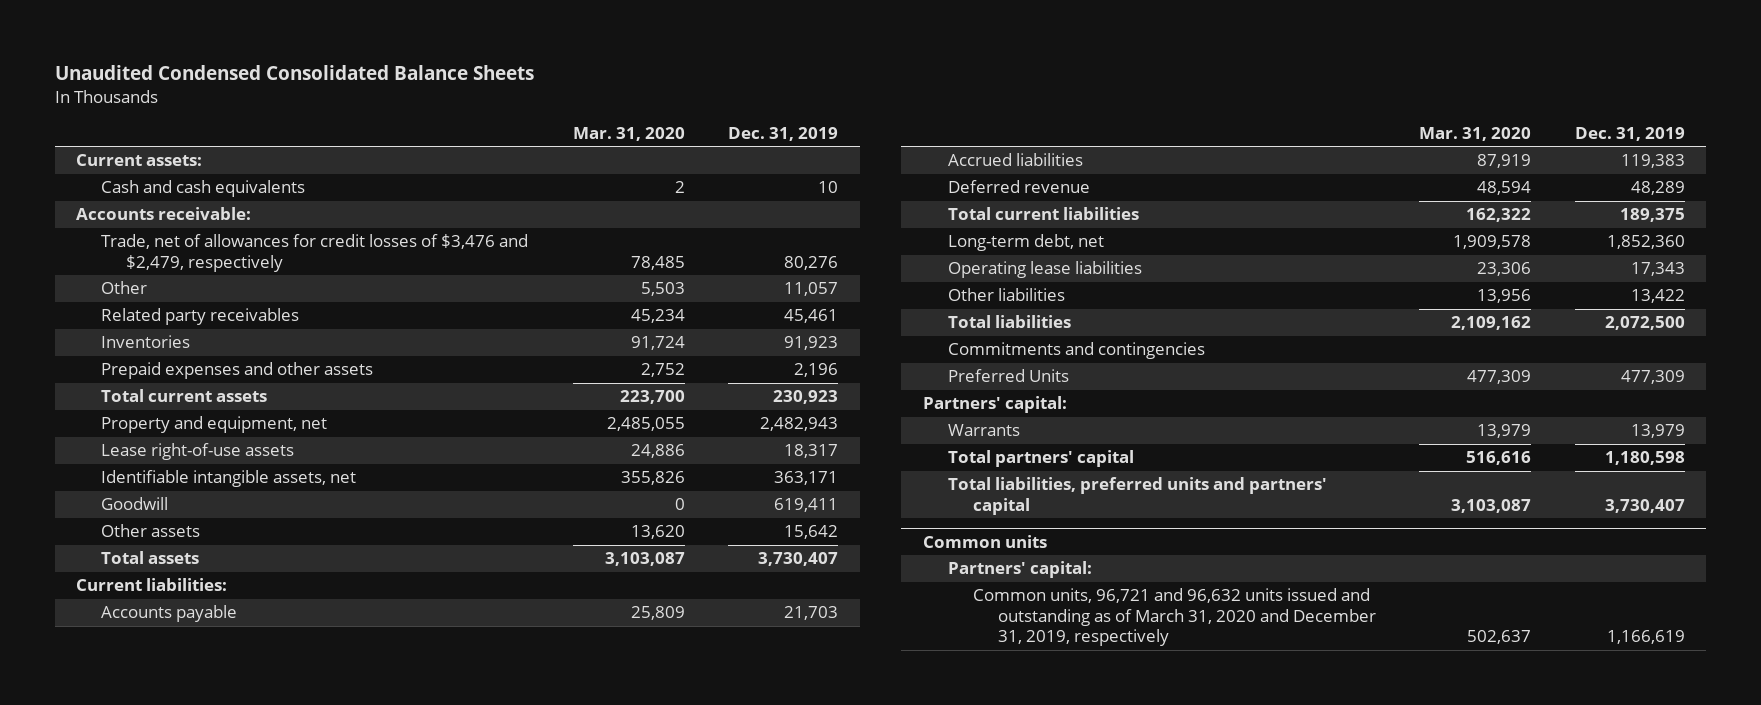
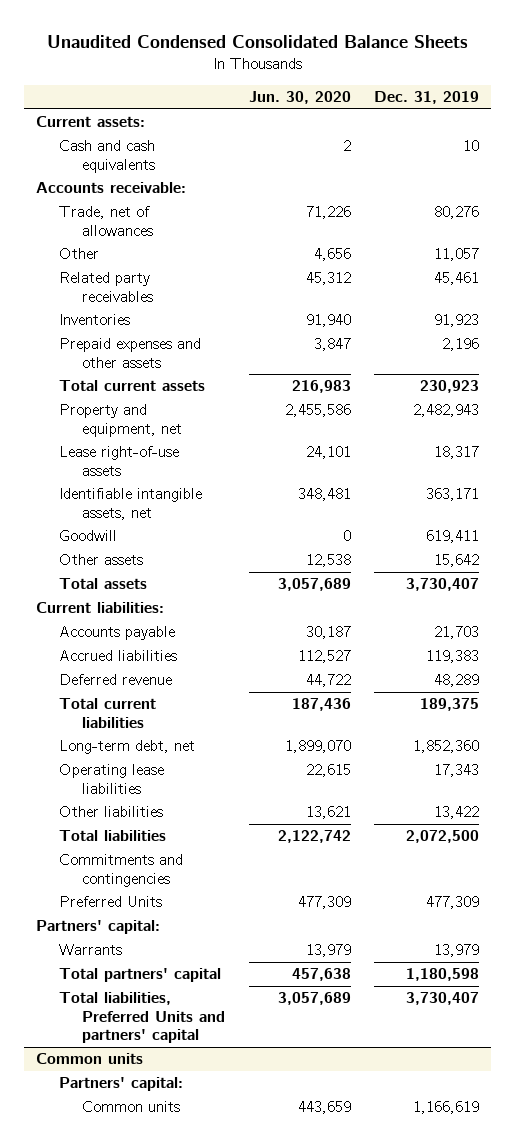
- | Mar. 31, 2020 | Dec. 31, 2019
+ | Jun. 30, 2020 | Dec. 31, 2019
- Trade, net of allowances for credit losses of $3,476 and $2,479, respectively | 78,485 | 80,276
+ Trade, net of allowances | 71,226 | 80,276
- Total liabilities, preferred units and partners' capital | 3,103,087 | 3,730,407
+ Total liabilities, Preferred Units and partners' capital | 3,057,689 | 3,730,407
@ Common units
- Common units, 96,721 and 96,632 units issued and outstanding as of March 31, 2020 and December 31, 2019, respectively | 502,637 | 1,166,619
+ Common units | 443,659 | 1,166,619

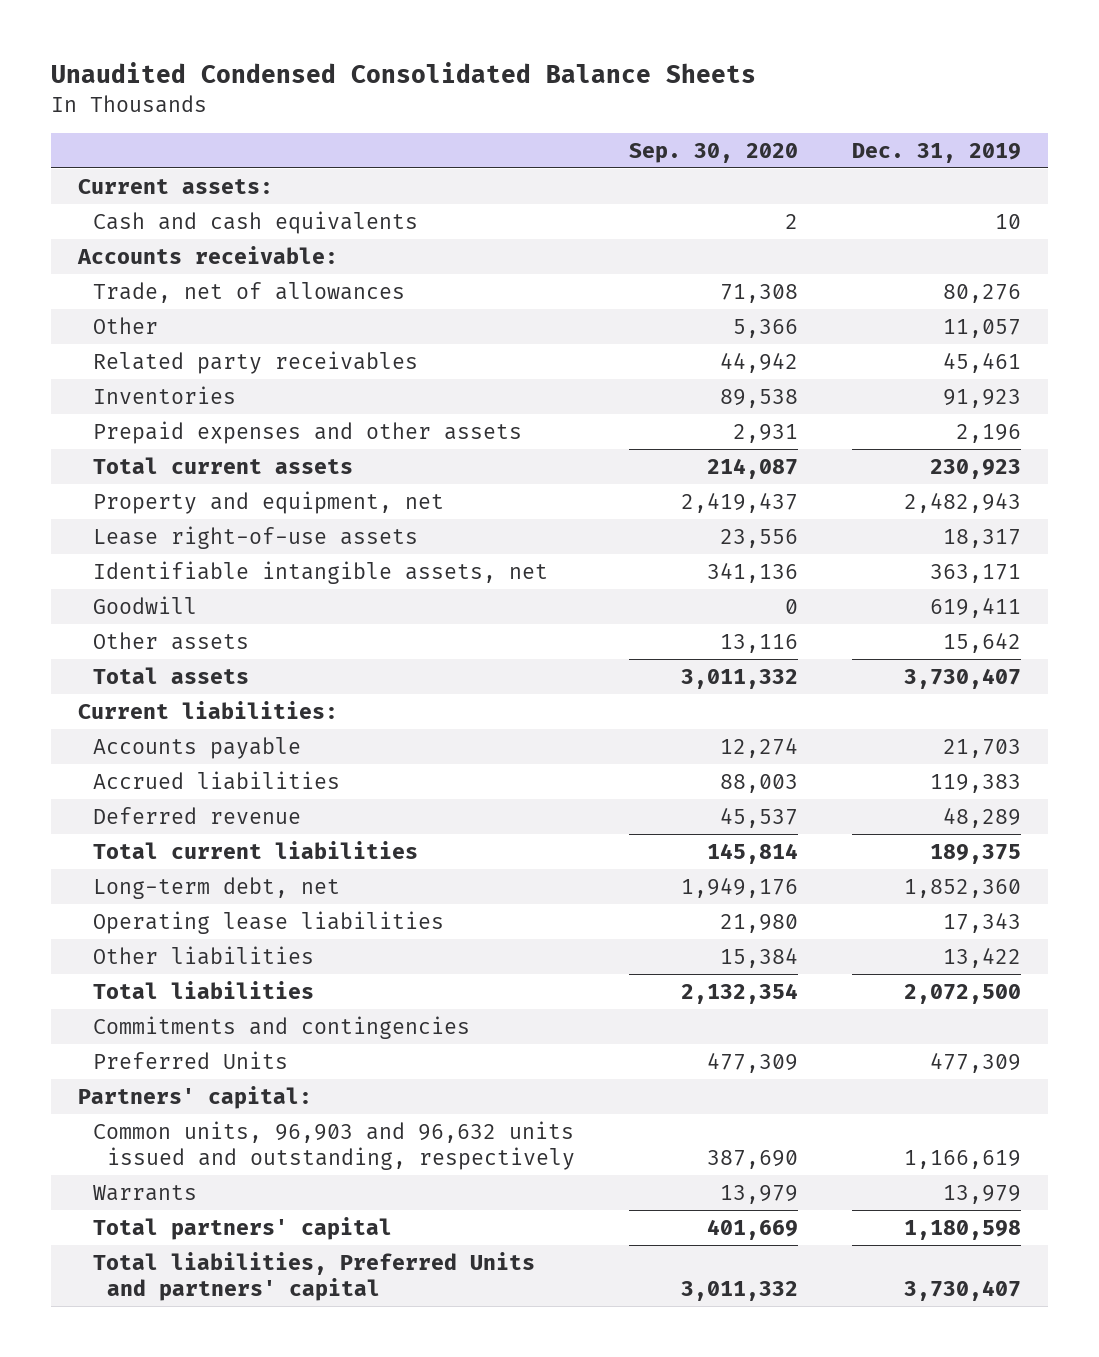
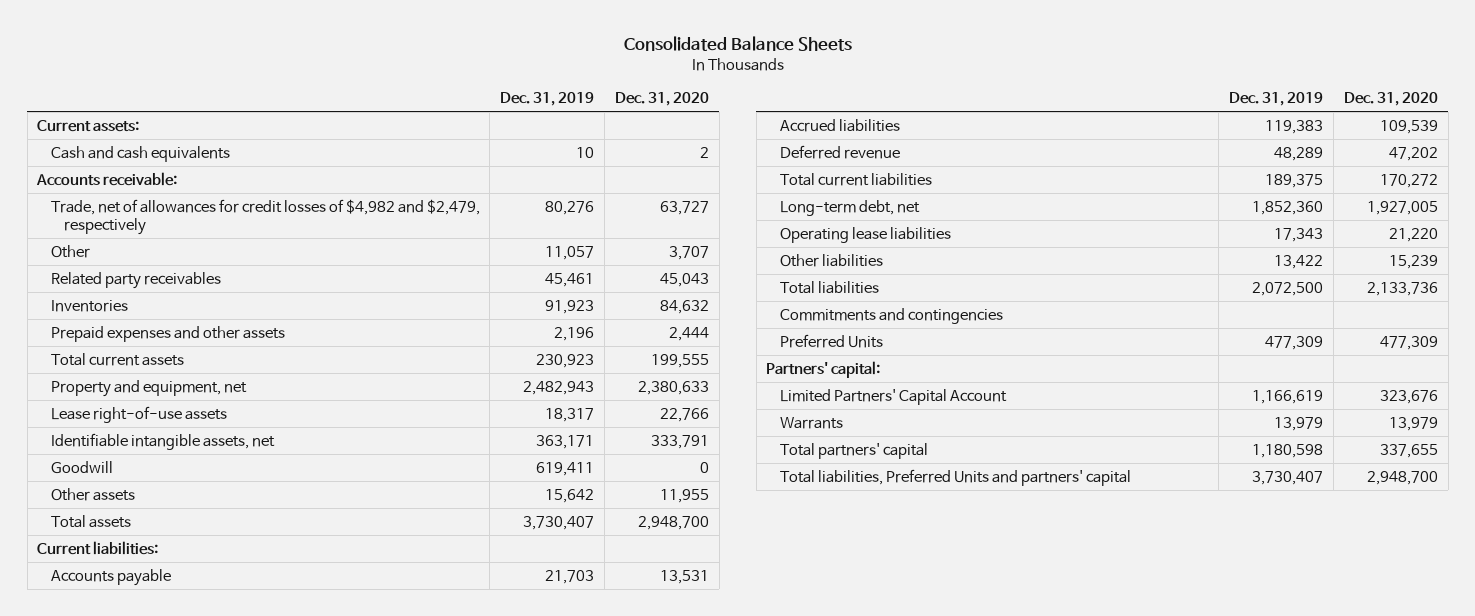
- Unaudited Condensed Consolidated Balance Sheets
+ Consolidated Balance Sheets
- | Sep. 30, 2020 | Dec. 31, 2019
+ | Dec. 31, 2019 | Dec. 31, 2020
- Trade, net of allowances | 71,308 | 80,276
+ Trade, net of allowances for credit losses of $4,982 and $2,479, respectively | 80,276 | 63,727
- Common units, 96,903 and 96,632 units issued and outstanding, respectively | 387,690 | 1,166,619
+ Limited Partners' Capital Account | 1,166,619 | 323,676

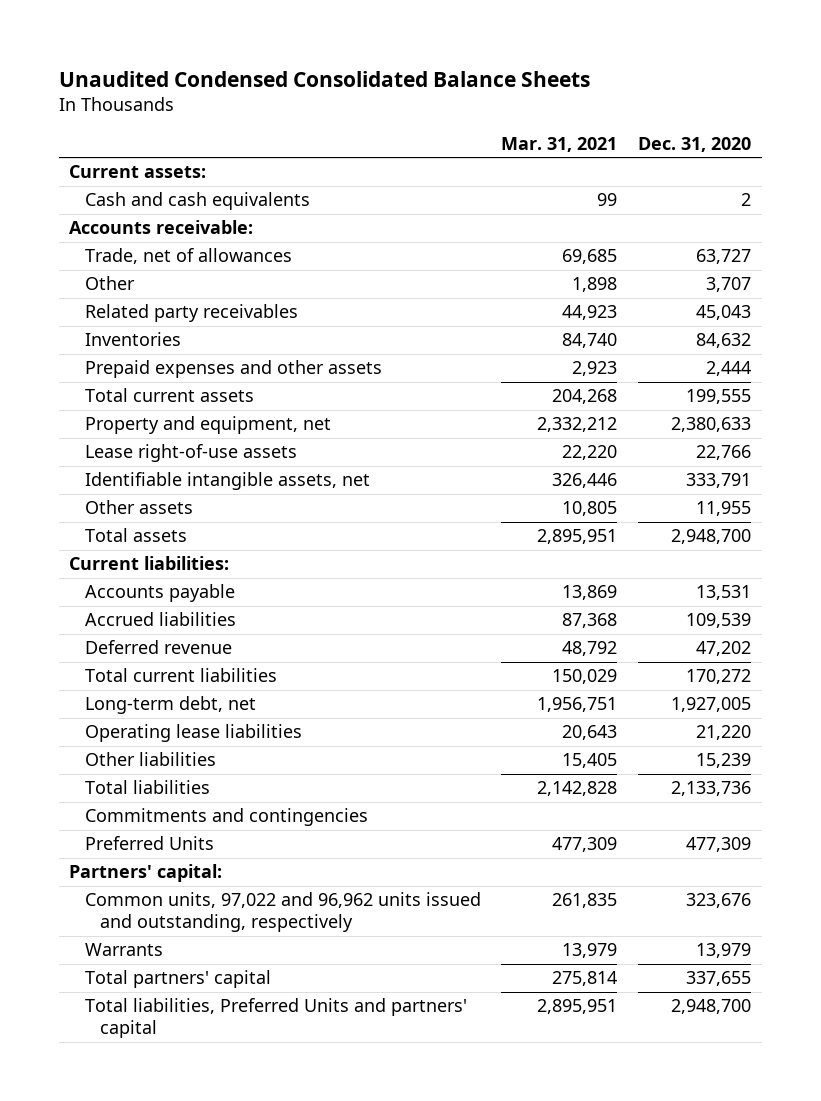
- Consolidated Balance Sheets
+ Unaudited Condensed Consolidated Balance Sheets
- | Dec. 31, 2019 | Dec. 31, 2020
+ | Mar. 31, 2021 | Dec. 31, 2020
- Trade, net of allowances for credit losses of $4,982 and $2,479, respectively | 80,276 | 63,727
+ Trade, net of allowances | 69,685 | 63,727
- Goodwill | 619,411 | 0
- Limited Partners' Capital Account | 1,166,619 | 323,676
+ Common units, 97,022 and 96,962 units issued and outstanding, respectively | 261,835 | 323,676

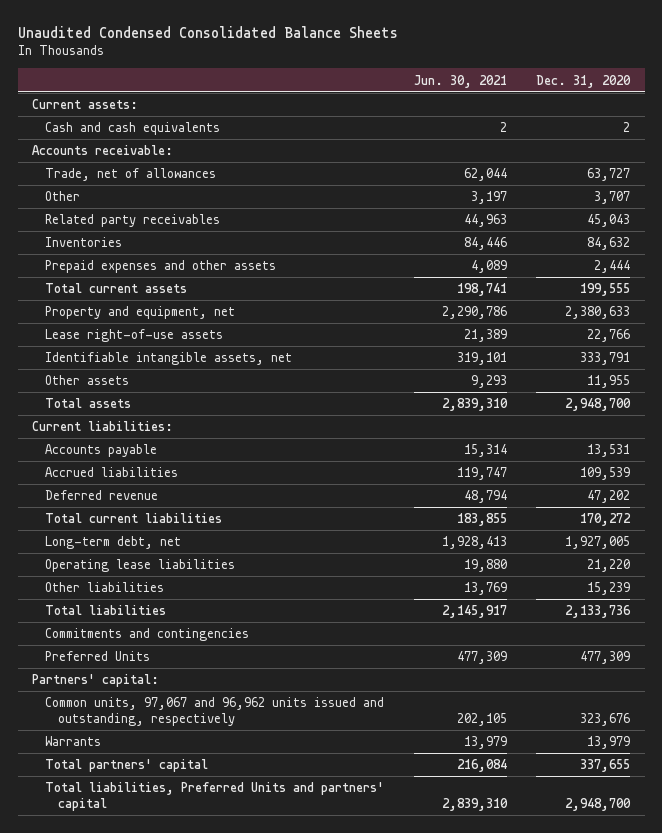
- | Mar. 31, 2021 | Dec. 31, 2020
+ | Jun. 30, 2021 | Dec. 31, 2020
- Common units, 97,022 and 96,962 units issued and outstanding, respectively | 261,835 | 323,676
+ Common units, 97,067 and 96,962 units issued and outstanding, respectively | 202,105 | 323,676

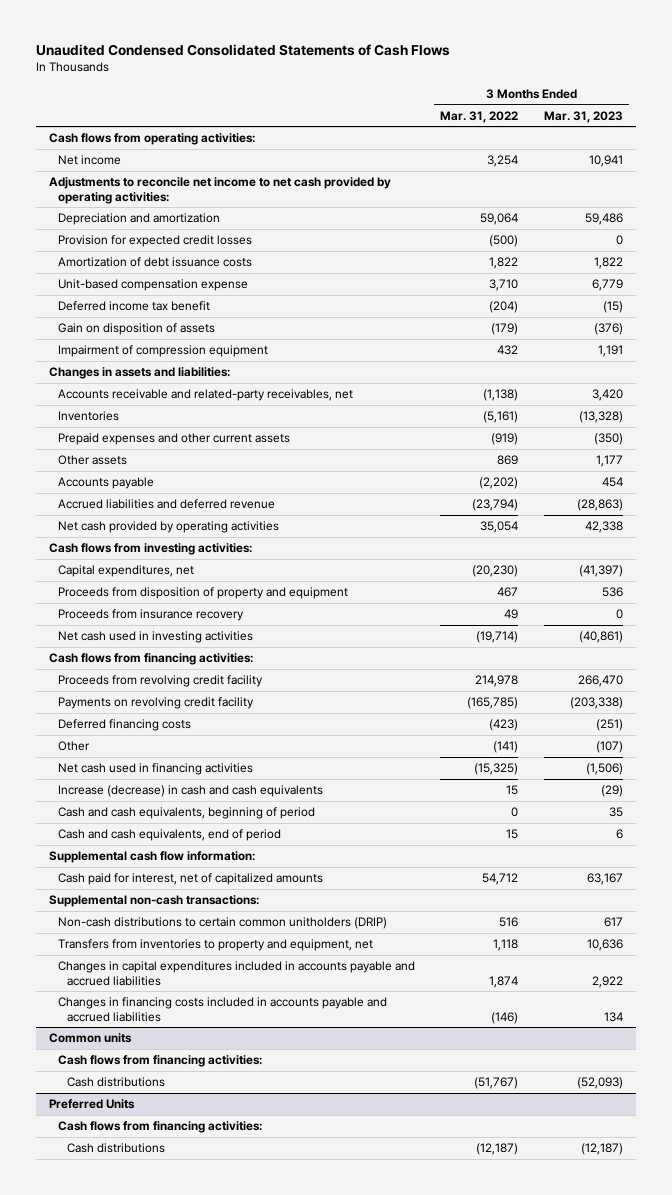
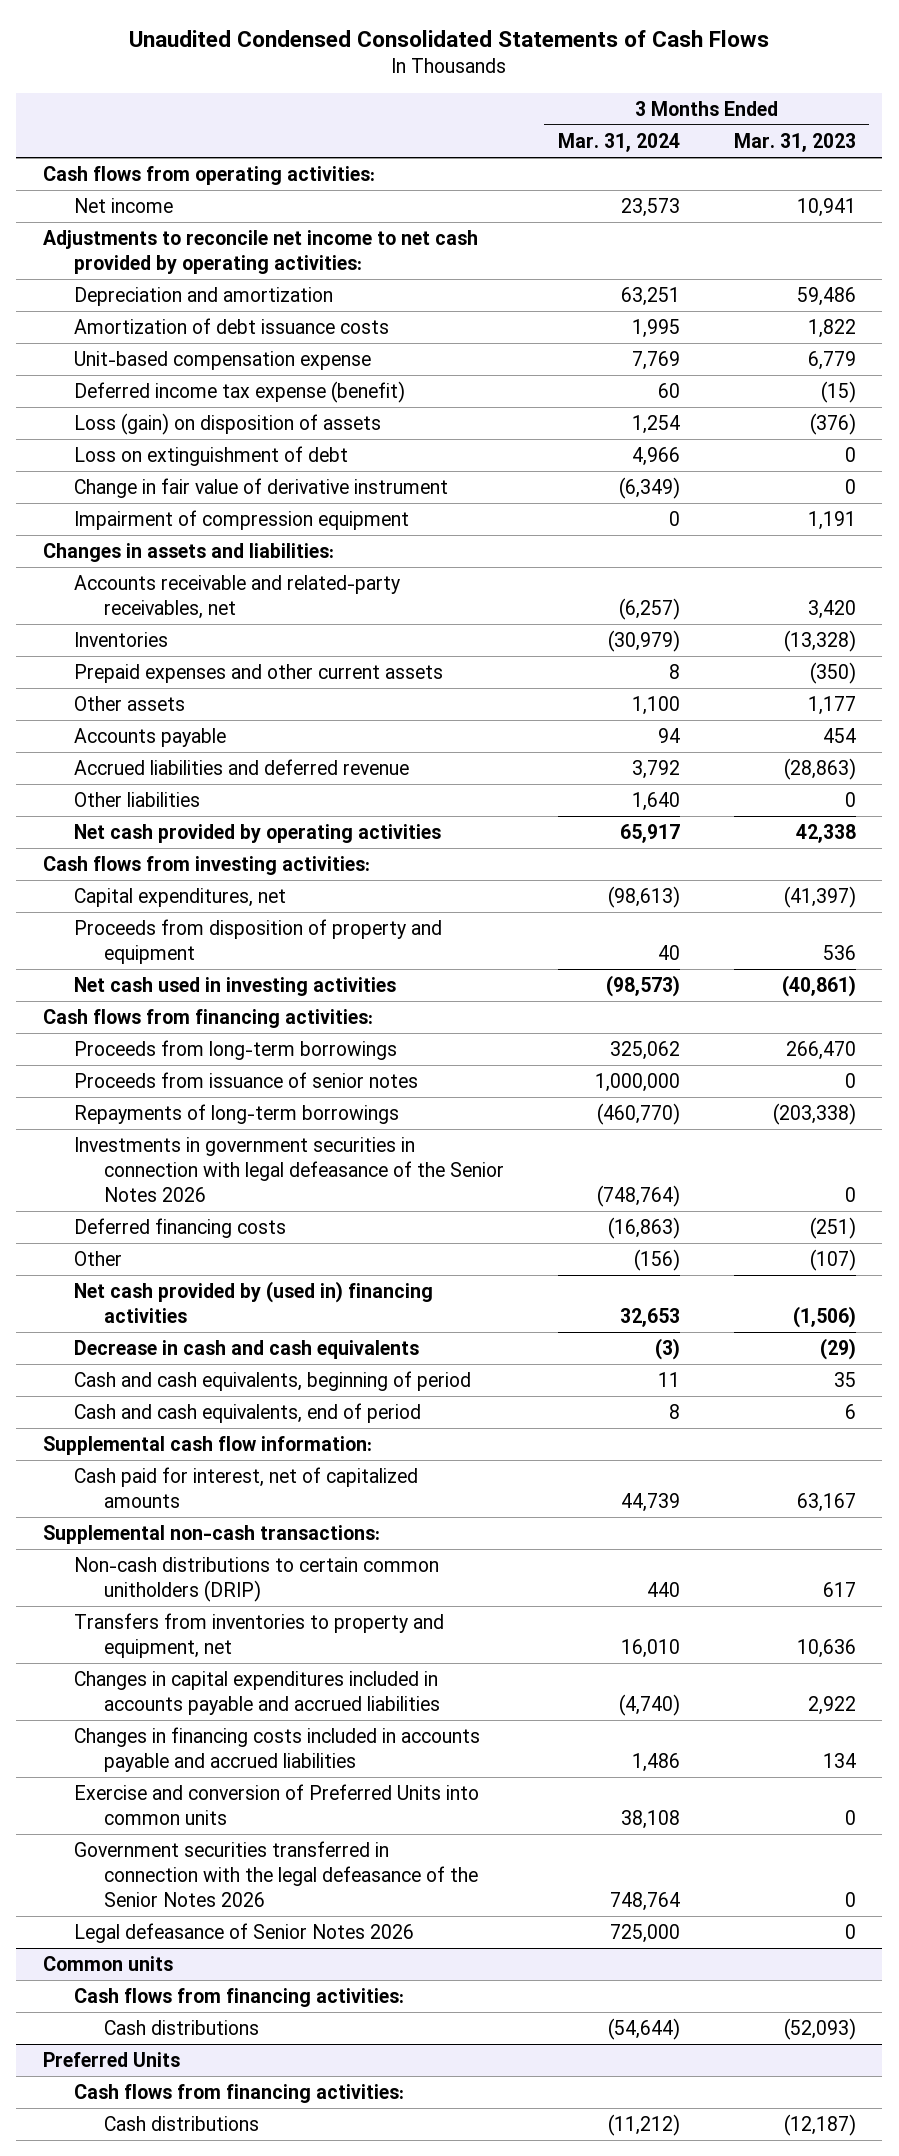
- | 3 Months Ended Mar. 31, 2022 | 3 Months Ended Mar. 31, 2023
+ | 3 Months Ended Mar. 31, 2024 | 3 Months Ended Mar. 31, 2023
- Provision for expected credit losses | (500) | 0
- Deferred income tax benefit | (204) | (15)
- Gain on disposition of assets | (179) | (376)
+ Deferred income tax expense (benefit) | 60 | (15)
+ Loss (gain) on disposition of assets | 1,254 | (376)
+ Loss on extinguishment of debt | 4,966 | 0
+ Change in fair value of derivative instrument | (6,349) | 0
+ Other liabilities | 1,640 | 0
- Proceeds from insurance recovery | 49 | 0
- Proceeds from revolving credit facility | 214,978 | 266,470
- Payments on revolving credit facility | (165,785) | (203,338)
+ Proceeds from long-term borrowings | 325,062 | 266,470
+ Proceeds from issuance of senior notes | 1,000,000 | 0
+ Repayments of long-term borrowings | (460,770) | (203,338)
+ Investments in government securities in connection with legal defeasance of the Senior Notes 2026 | (748,764) | 0
- Net cash used in financing activities | (15,325) | (1,506)
- Increase (decrease) in cash and cash equivalents | 15 | (29)
+ Net cash provided by (used in) financing activities | 32,653 | (1,506)
+ Decrease in cash and cash equivalents | (3) | (29)
+ Exercise and conversion of Preferred Units into common units | 38,108 | 0
+ Government securities transferred in connection with the legal defeasance of the Senior Notes 2026 | 748,764 | 0
+ Legal defeasance of Senior Notes 2026 | 725,000 | 0

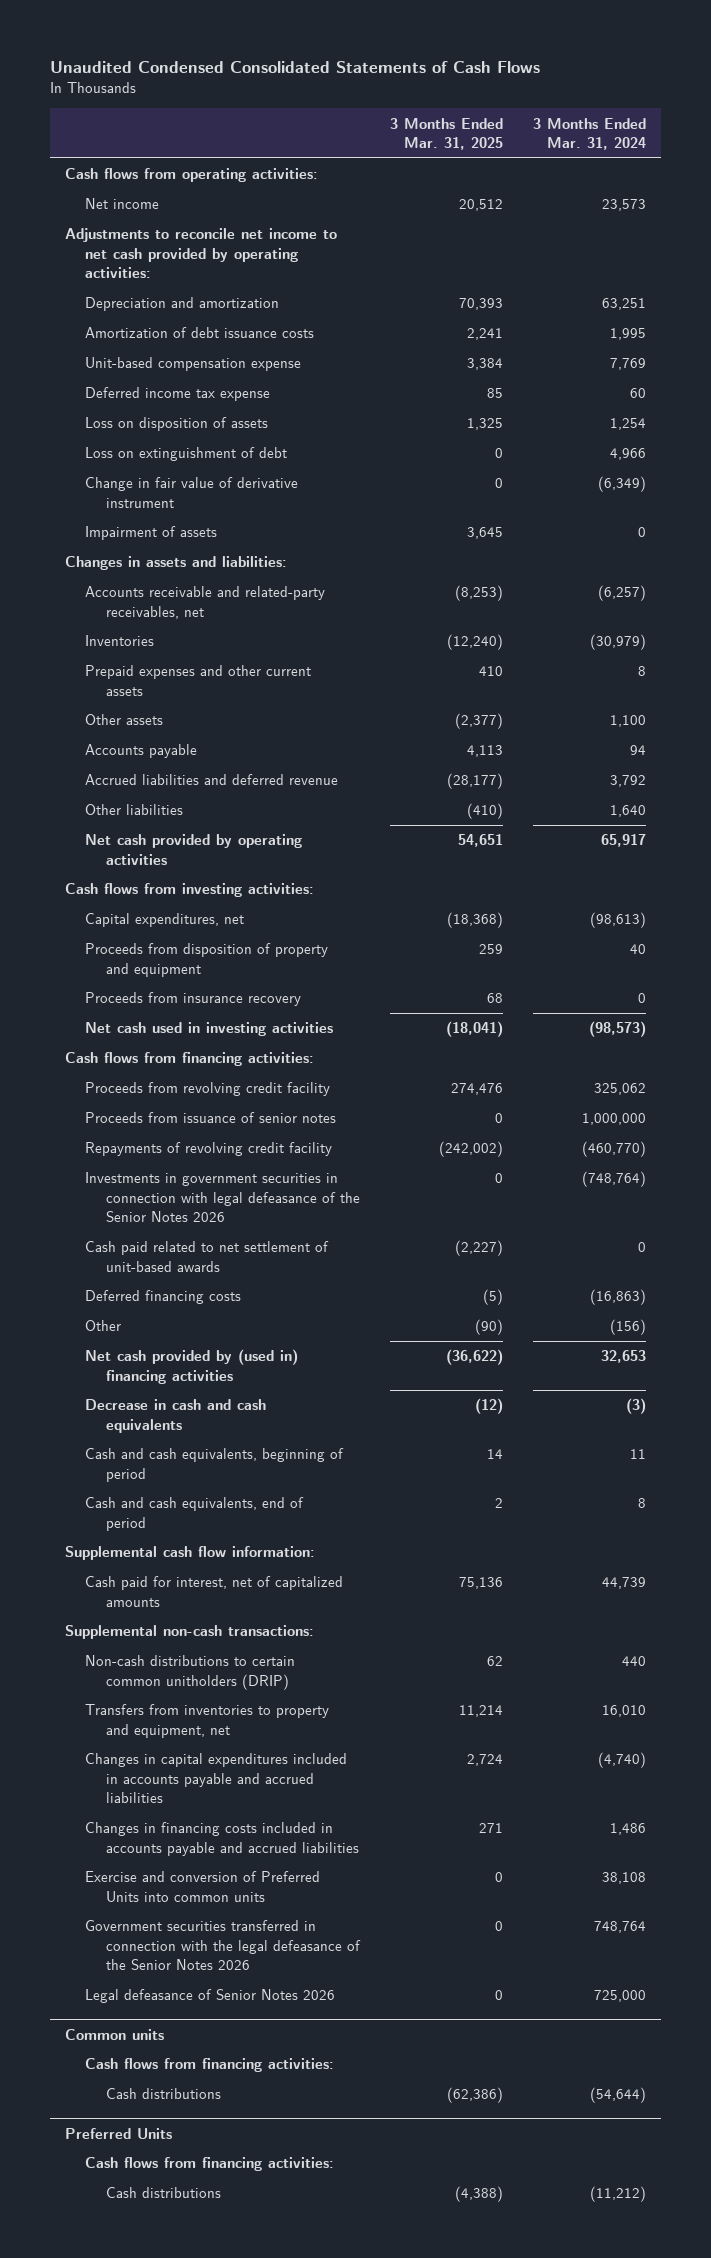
- | 3 Months Ended Mar. 31, 2024 | 3 Months Ended Mar. 31, 2023
+ | 3 Months Ended Mar. 31, 2025 | 3 Months Ended Mar. 31, 2024
- Deferred income tax expense (benefit) | 60 | (15)
- Loss (gain) on disposition of assets | 1,254 | (376)
+ Deferred income tax expense | 85 | 60
+ Loss on disposition of assets | 1,325 | 1,254
- Impairment of compression equipment | 0 | 1,191
+ Impairment of assets | 3,645 | 0
+ Proceeds from insurance recovery | 68 | 0
- Proceeds from long-term borrowings | 325,062 | 266,470
+ Proceeds from revolving credit facility | 274,476 | 325,062
- Repayments of long-term borrowings | (460,770) | (203,338)
+ Repayments of revolving credit facility | (242,002) | (460,770)
+ Cash paid related to net settlement of unit-based awards | (2,227) | 0

